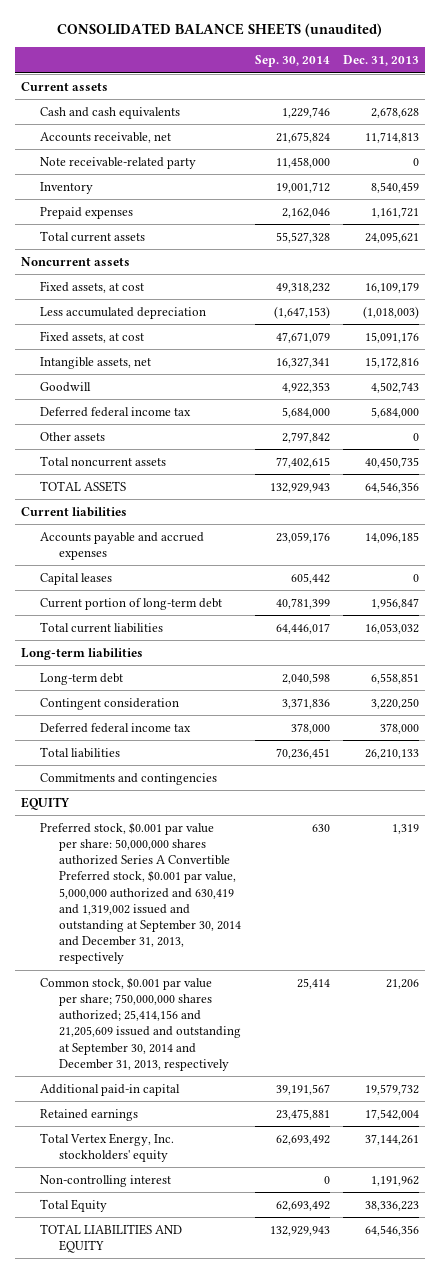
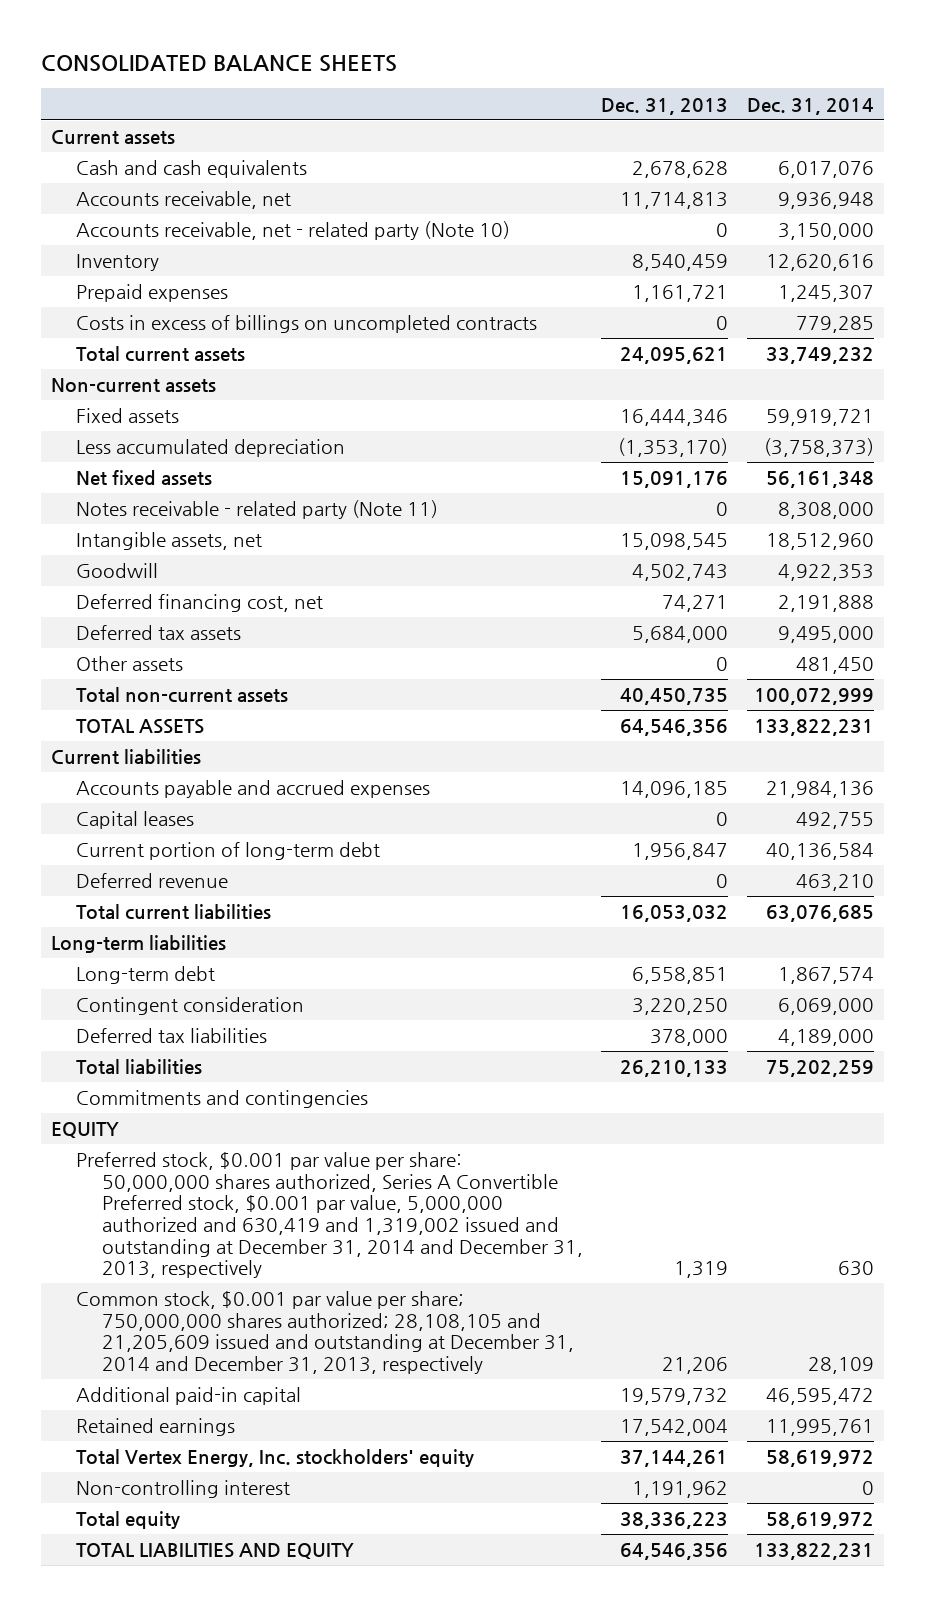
- CONSOLIDATED BALANCE SHEETS (unaudited)
+ CONSOLIDATED BALANCE SHEETS
- | Sep. 30, 2014 | Dec. 31, 2013
+ | Dec. 31, 2013 | Dec. 31, 2014
- Note receivable-related party | 11,458,000 | 0
+ Accounts receivable, net - related party (Note 10) | 0 | 3,150,000
+ Costs in excess of billings on uncompleted contracts | 0 | 779,285
- Noncurrent assets
- Fixed assets, at cost | 49,318,232 | 16,109,179
- Less accumulated depreciation | (1,647,153) | (1,018,003)
- Fixed assets, at cost | 47,671,079 | 15,091,176
- Intangible assets, net | 16,327,341 | 15,172,816
+ Non-current assets
+ Fixed assets | 16,444,346 | 59,919,721
+ Less accumulated depreciation | (1,353,170) | (3,758,373)
+ Net fixed assets | 15,091,176 | 56,161,348
+ Notes receivable - related party (Note 11) | 0 | 8,308,000
+ Intangible assets, net | 15,098,545 | 18,512,960
- Deferred federal income tax | 5,684,000 | 5,684,000
+ Deferred financing cost, net | 74,271 | 2,191,888
+ Deferred tax assets | 5,684,000 | 9,495,000
- Total noncurrent assets | 77,402,615 | 40,450,735
+ Total non-current assets | 40,450,735 | 100,072,999
+ Deferred revenue | 0 | 463,210
- Deferred federal income tax | 378,000 | 378,000
+ Deferred tax liabilities | 378,000 | 4,189,000
- Preferred stock, $0.001 par value per share: 50,000,000 shares authorized Series A Convertible Preferred stock, $0.001 par value, 5,000,000 authorized and 630,419 and 1,319,002 issued and outstanding at September 30, 2014 and December 31, 2013, respectively | 630 | 1,319
- Common stock, $0.001 par value per share; 750,000,000 shares authorized; 25,414,156 and 21,205,609 issued and outstanding at September 30, 2014 and December 31, 2013, respectively | 25,414 | 21,206
+ Preferred stock, $0.001 par value per share: 50,000,000 shares authorized, Series A Convertible Preferred stock, $0.001 par value, 5,000,000 authorized and 630,419 and 1,319,002 issued and outstanding at December 31, 2014 and December 31, 2013, respectively | 1,319 | 630
+ Common stock, $0.001 par value per share; 750,000,000 shares authorized; 28,108,105 and 21,205,609 issued and outstanding at December 31, 2014 and December 31, 2013, respectively | 21,206 | 28,109
- Total Equity | 62,693,492 | 38,336,223
+ Total equity | 38,336,223 | 58,619,972

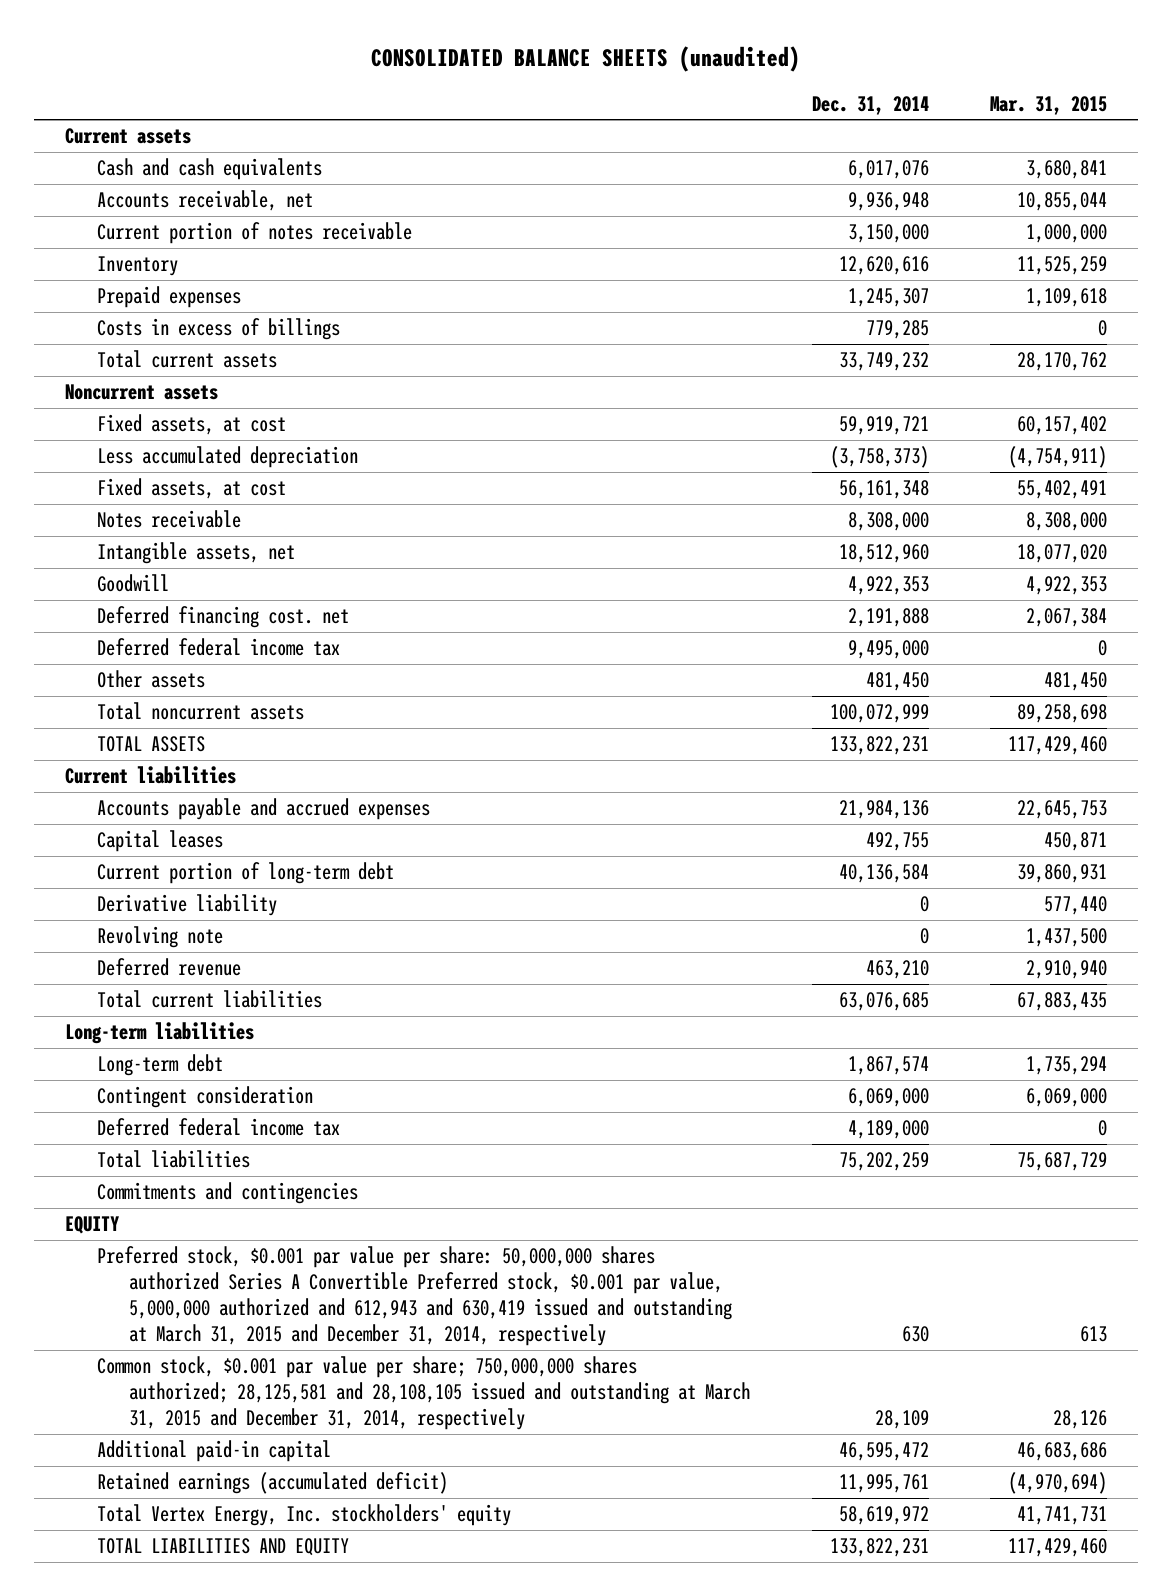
- CONSOLIDATED BALANCE SHEETS
+ CONSOLIDATED BALANCE SHEETS (unaudited)
- | Dec. 31, 2013 | Dec. 31, 2014
+ | Dec. 31, 2014 | Mar. 31, 2015
- Accounts receivable, net - related party (Note 10) | 0 | 3,150,000
+ Current portion of notes receivable | 3,150,000 | 1,000,000
- Costs in excess of billings on uncompleted contracts | 0 | 779,285
+ Costs in excess of billings | 779,285 | 0
- Non-current assets
- Fixed assets | 16,444,346 | 59,919,721
+ Noncurrent assets
+ Fixed assets, at cost | 59,919,721 | 60,157,402
- Net fixed assets | 15,091,176 | 56,161,348
- Notes receivable - related party (Note 11) | 0 | 8,308,000
+ Fixed assets, at cost | 56,161,348 | 55,402,491
+ Notes receivable | 8,308,000 | 8,308,000
- Deferred financing cost, net | 74,271 | 2,191,888
- Deferred tax assets | 5,684,000 | 9,495,000
+ Deferred financing cost. net | 2,191,888 | 2,067,384
+ Deferred federal income tax | 9,495,000 | 0
- Total non-current assets | 40,450,735 | 100,072,999
+ Total noncurrent assets | 100,072,999 | 89,258,698
+ Derivative liability | 0 | 577,440
+ Revolving note | 0 | 1,437,500
- Deferred tax liabilities | 378,000 | 4,189,000
+ Deferred federal income tax | 4,189,000 | 0
- Preferred stock, $0.001 par value per share: 50,000,000 shares authorized, Series A Convertible Preferred stock, $0.001 par value, 5,000,000 authorized and 630,419 and 1,319,002 issued and outstanding at December 31, 2014 and December 31, 2013, respectively | 1,319 | 630
- Common stock, $0.001 par value per share; 750,000,000 shares authorized; 28,108,105 and 21,205,609 issued and outstanding at December 31, 2014 and December 31, 2013, respectively | 21,206 | 28,109
+ Preferred stock, $0.001 par value per share: 50,000,000 shares authorized Series A Convertible Preferred stock, $0.001 par value, 5,000,000 authorized and 612,943 and 630,419 issued and outstanding at March 31, 2015 and December 31, 2014, respectively | 630 | 613
+ Common stock, $0.001 par value per share; 750,000,000 shares authorized; 28,125,581 and 28,108,105 issued and outstanding at March 31, 2015 and December 31, 2014, respectively | 28,109 | 28,126
- Retained earnings | 17,542,004 | 11,995,761
+ Retained earnings (accumulated deficit) | 11,995,761 | (4,970,694)
- Non-controlling interest | 1,191,962 | 0
- Total equity | 38,336,223 | 58,619,972

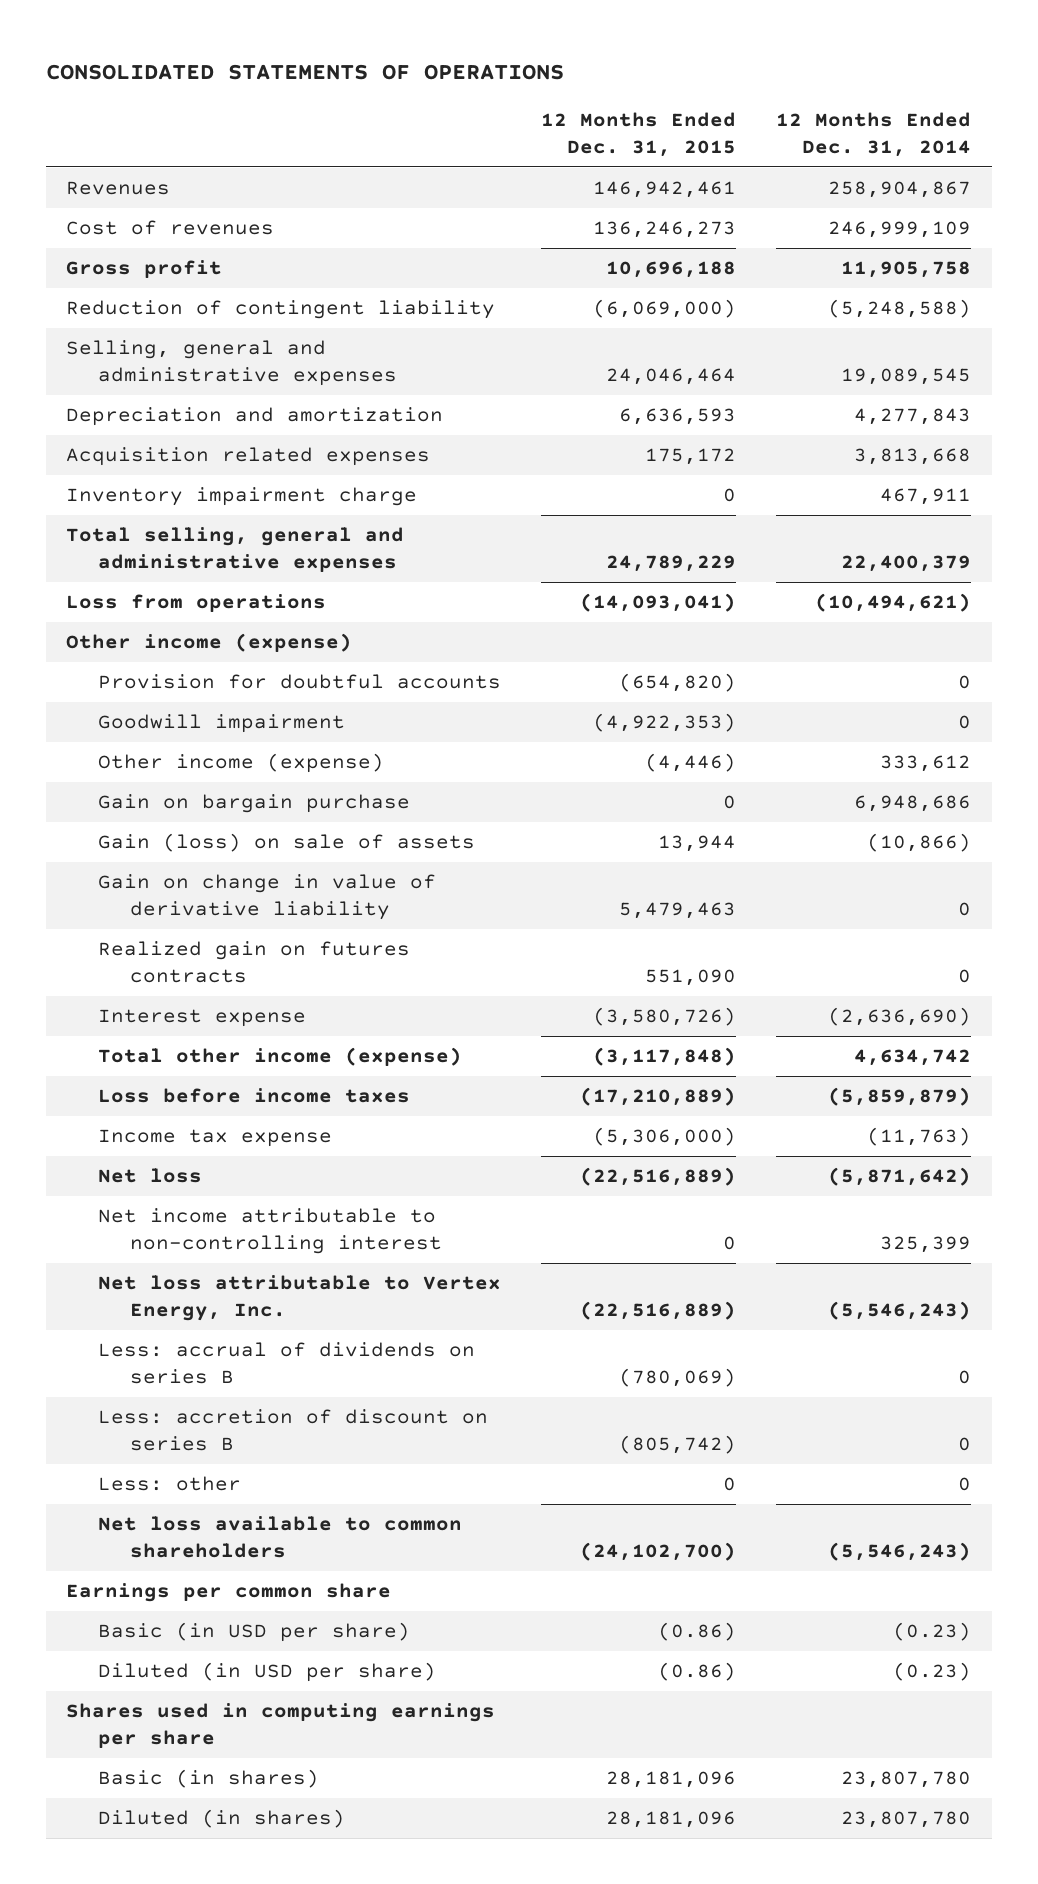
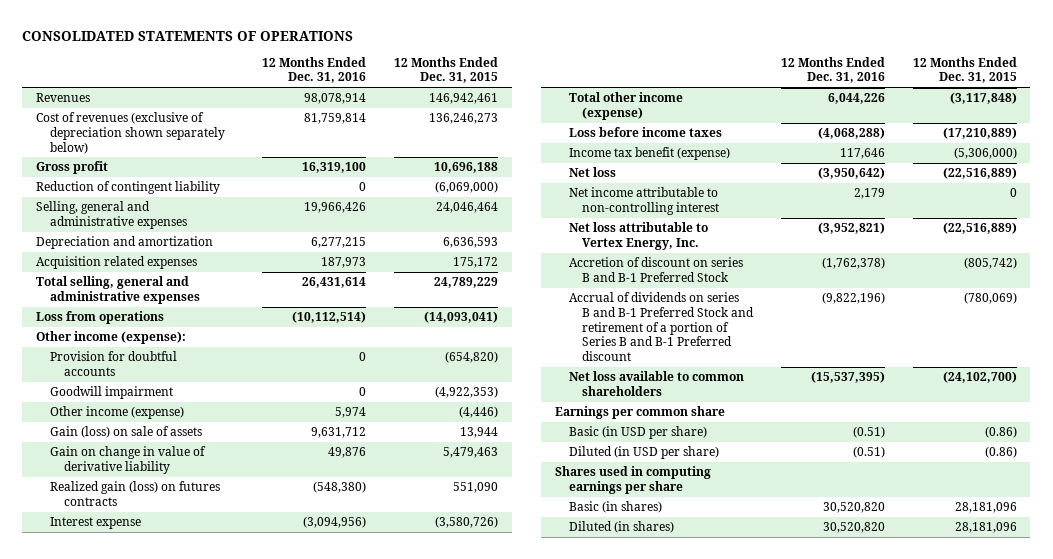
- | 12 Months Ended Dec. 31, 2015 | 12 Months Ended Dec. 31, 2014
+ | 12 Months Ended Dec. 31, 2016 | 12 Months Ended Dec. 31, 2015
- Cost of revenues | 136,246,273 | 246,999,109
+ Cost of revenues (exclusive of depreciation shown separately below) | 81,759,814 | 136,246,273
- Inventory impairment charge | 0 | 467,911
- Other income (expense)
+ Other income (expense):
- Gain on bargain purchase | 0 | 6,948,686
- Realized gain on futures contracts | 551,090 | 0
+ Realized gain (loss) on futures contracts | (548,380) | 551,090
- Income tax expense | (5,306,000) | (11,763)
+ Income tax benefit (expense) | 117,646 | (5,306,000)
- Less: accrual of dividends on series B | (780,069) | 0
- Less: accretion of discount on series B | (805,742) | 0
- Less: other | 0 | 0
+ Accretion of discount on series B and B-1 Preferred Stock | (1,762,378) | (805,742)
+ Accrual of dividends on series B and B-1 Preferred Stock and retirement of a portion of Series B and B-1 Preferred discount | (9,822,196) | (780,069)

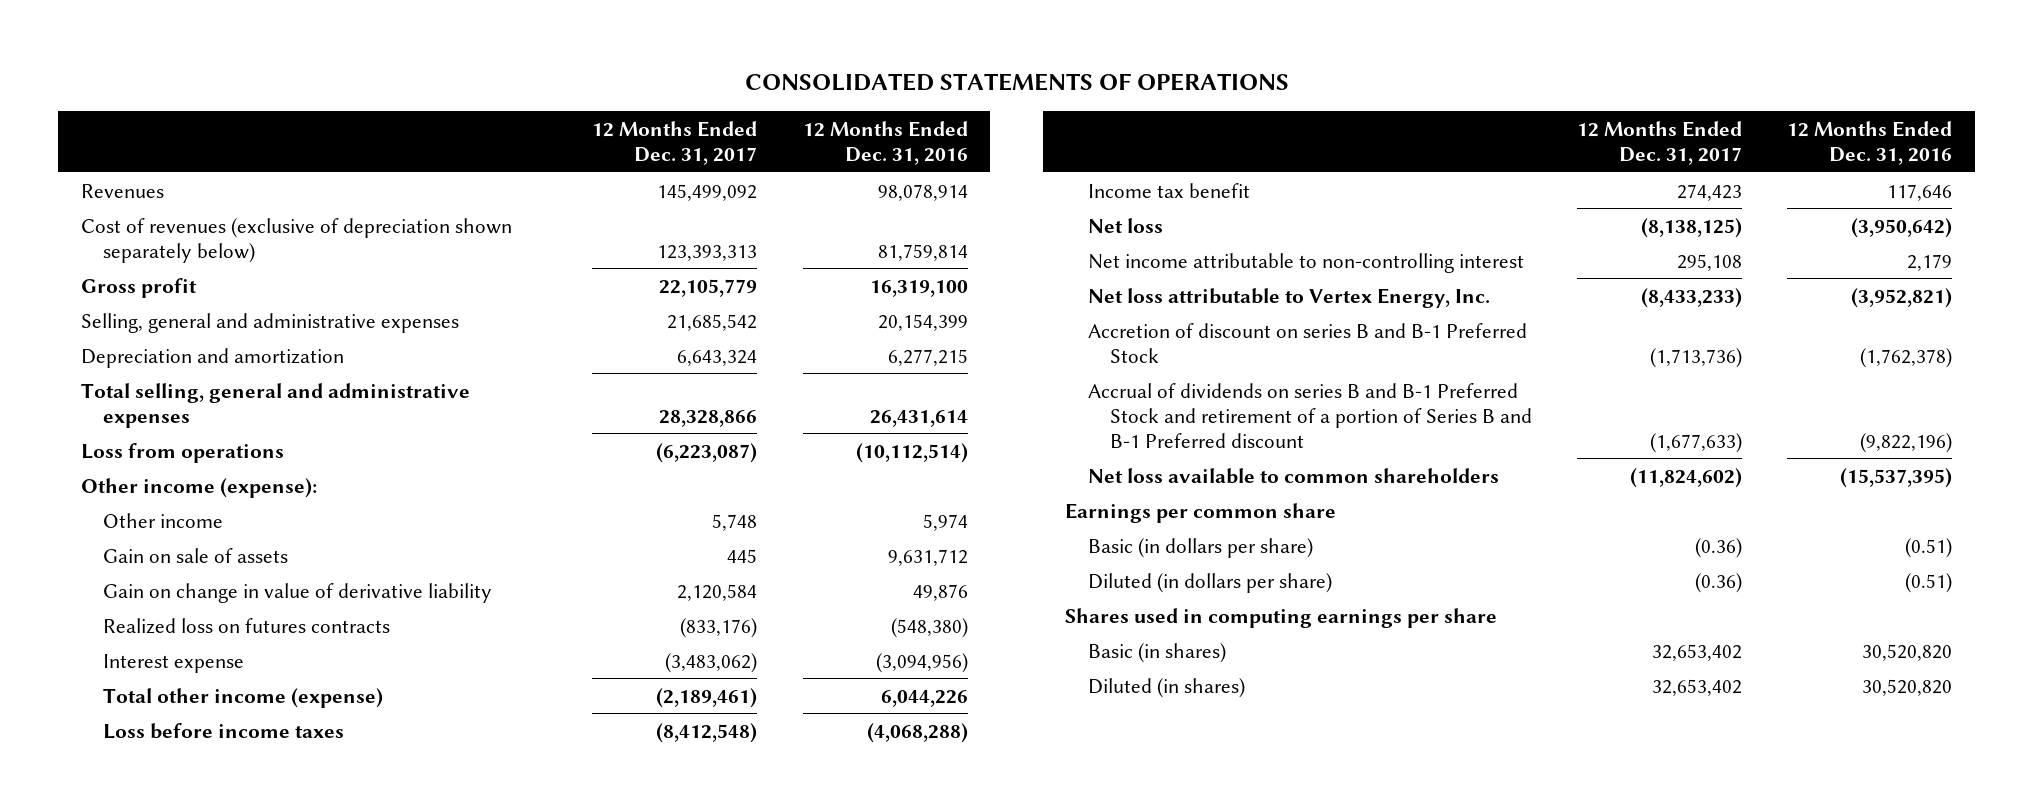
- | 12 Months Ended Dec. 31, 2016 | 12 Months Ended Dec. 31, 2015
+ | 12 Months Ended Dec. 31, 2017 | 12 Months Ended Dec. 31, 2016
- Reduction of contingent liability | 0 | (6,069,000)
- Selling, general and administrative expenses | 19,966,426 | 24,046,464
+ Selling, general and administrative expenses | 21,685,542 | 20,154,399
- Acquisition related expenses | 187,973 | 175,172
- Provision for doubtful accounts | 0 | (654,820)
- Goodwill impairment | 0 | (4,922,353)
- Other income (expense) | 5,974 | (4,446)
- Gain (loss) on sale of assets | 9,631,712 | 13,944
+ Other income | 5,748 | 5,974
+ Gain on sale of assets | 445 | 9,631,712
- Realized gain (loss) on futures contracts | (548,380) | 551,090
+ Realized loss on futures contracts | (833,176) | (548,380)
- Income tax benefit (expense) | 117,646 | (5,306,000)
+ Income tax benefit | 274,423 | 117,646
- Basic (in USD per share) | (0.51) | (0.86)
- Diluted (in USD per share) | (0.51) | (0.86)
+ Basic (in dollars per share) | (0.36) | (0.51)
+ Diluted (in dollars per share) | (0.36) | (0.51)

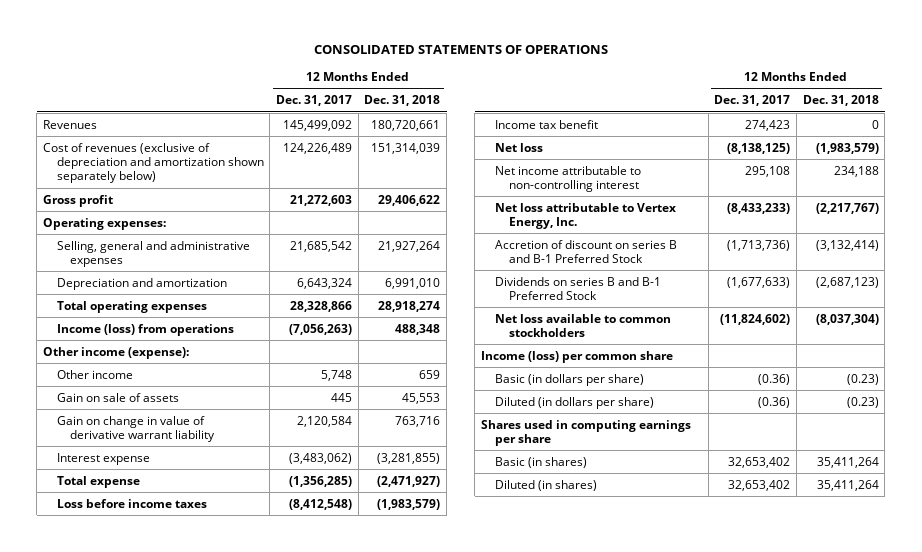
- | 12 Months Ended Dec. 31, 2017 | 12 Months Ended Dec. 31, 2016
+ | 12 Months Ended Dec. 31, 2017 | 12 Months Ended Dec. 31, 2018
- Cost of revenues (exclusive of depreciation shown separately below) | 123,393,313 | 81,759,814
- Gross profit | 22,105,779 | 16,319,100
+ Cost of revenues (exclusive of depreciation and amortization shown separately below) | 124,226,489 | 151,314,039
+ Gross profit | 21,272,603 | 29,406,622
+ Operating expenses:
- Total selling, general and administrative expenses | 28,328,866 | 26,431,614
- Loss from operations | (6,223,087) | (10,112,514)
+ Total operating expenses | 28,328,866 | 28,918,274
+ Income (loss) from operations | (7,056,263) | 488,348
- Gain on change in value of derivative liability | 2,120,584 | 49,876
- Realized loss on futures contracts | (833,176) | (548,380)
+ Gain on change in value of derivative warrant liability | 2,120,584 | 763,716
- Total other income (expense) | (2,189,461) | 6,044,226
+ Total expense | (1,356,285) | (2,471,927)
- Accrual of dividends on series B and B-1 Preferred Stock and retirement of a portion of Series B and B-1 Preferred discount | (1,677,633) | (9,822,196)
- Net loss available to common shareholders | (11,824,602) | (15,537,395)
- Earnings per common share
+ Dividends on series B and B-1 Preferred Stock | (1,677,633) | (2,687,123)
+ Net loss available to common stockholders | (11,824,602) | (8,037,304)
+ Income (loss) per common share

